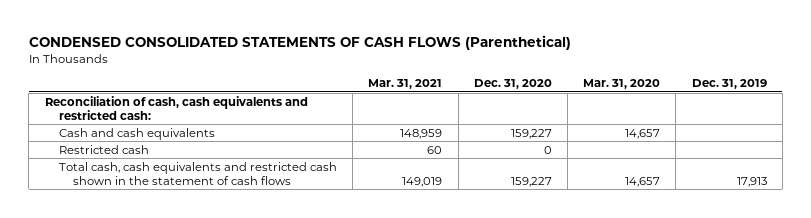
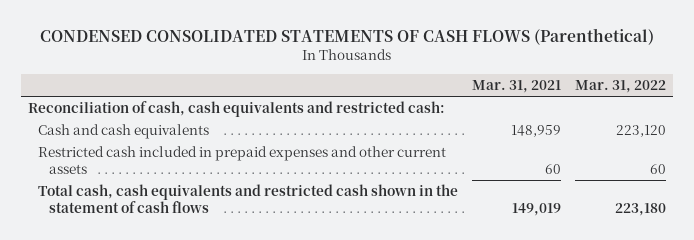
- | Mar. 31, 2021 | Dec. 31, 2020 | Mar. 31, 2020 | Dec. 31, 2019
+ | Mar. 31, 2021 | Mar. 31, 2022
- Restricted cash | 60 | 0 | |
+ Restricted cash included in prepaid expenses and other current assets | 60 | 60

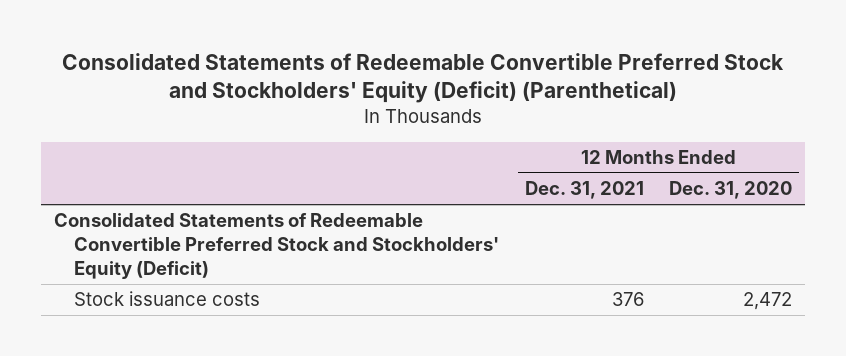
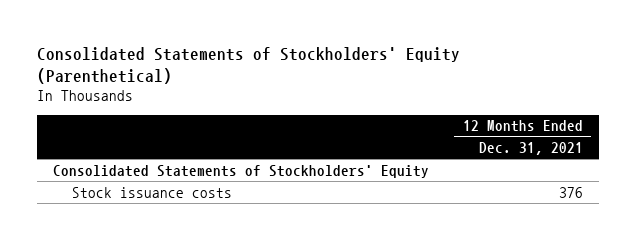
- Consolidated Statements of Redeemable Convertible Preferred Stock and Stockholders' Equity (Deficit) (Parenthetical)
+ Consolidated Statements of Stockholders' Equity (Parenthetical)
- | 12 Months Ended Dec. 31, 2021 | 12 Months Ended Dec. 31, 2020
+ | 12 Months Ended Dec. 31, 2021
- Consolidated Statements of Redeemable Convertible Preferred Stock and Stockholders' Equity (Deficit)
+ Consolidated Statements of Stockholders' Equity

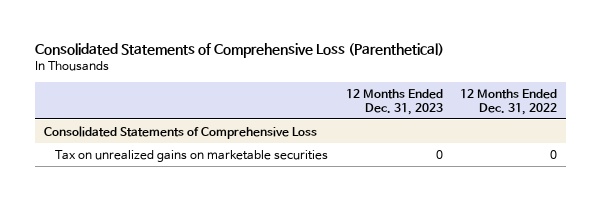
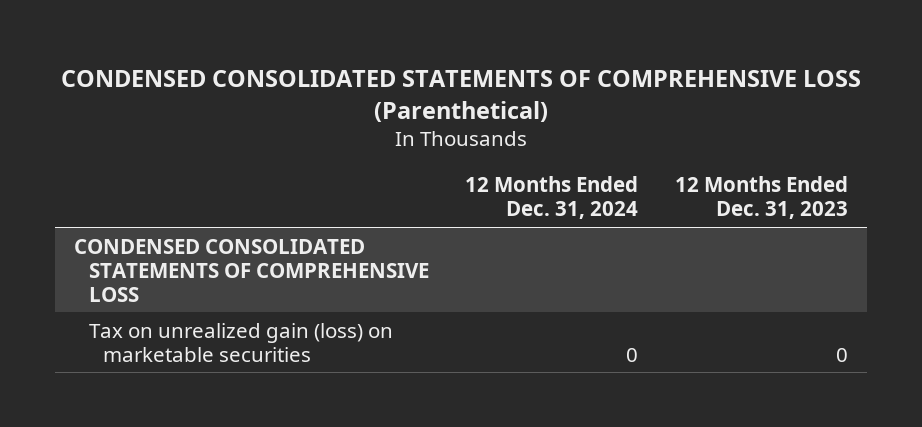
- Consolidated Statements of Comprehensive Loss (Parenthetical)
+ CONDENSED CONSOLIDATED STATEMENTS OF COMPREHENSIVE LOSS (Parenthetical)
- | 12 Months Ended Dec. 31, 2023 | 12 Months Ended Dec. 31, 2022
+ | 12 Months Ended Dec. 31, 2024 | 12 Months Ended Dec. 31, 2023
- Consolidated Statements of Comprehensive Loss
- Tax on unrealized gains on marketable securities | 0 | 0
+ CONDENSED CONSOLIDATED STATEMENTS OF COMPREHENSIVE LOSS
+ Tax on unrealized gain (loss) on marketable securities | 0 | 0

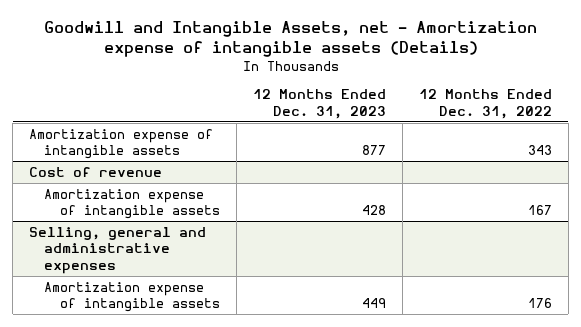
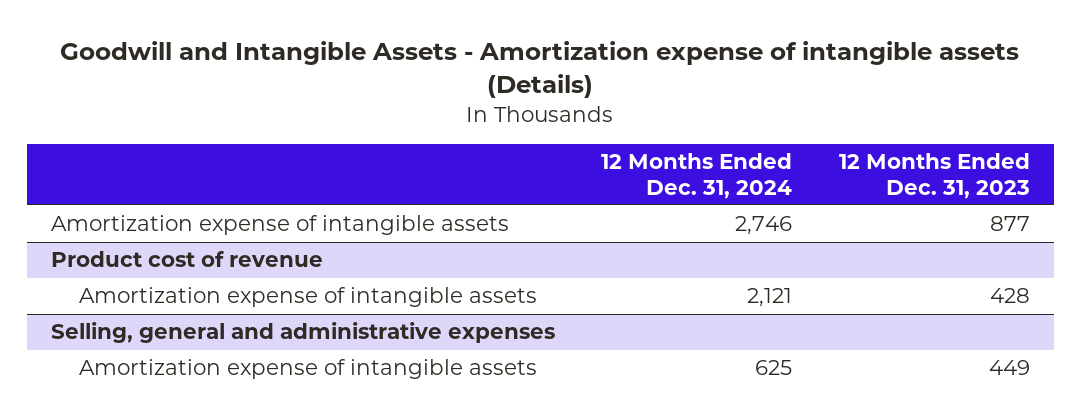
- Goodwill and Intangible Assets, net - Amortization expense of intangible assets (Details)
+ Goodwill and Intangible Assets - Amortization expense of intangible assets (Details)
- | 12 Months Ended Dec. 31, 2023 | 12 Months Ended Dec. 31, 2022
+ | 12 Months Ended Dec. 31, 2024 | 12 Months Ended Dec. 31, 2023
- Cost of revenue
+ Product cost of revenue

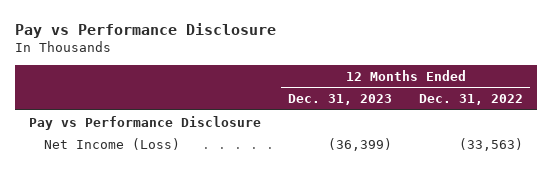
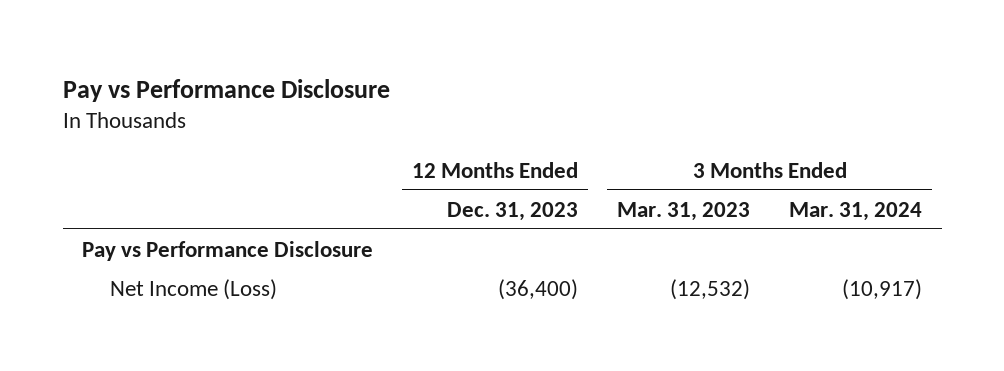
- | 12 Months Ended Dec. 31, 2023 | 12 Months Ended Dec. 31, 2022
+ | 12 Months Ended Dec. 31, 2023 | 3 Months Ended Mar. 31, 2023 | 3 Months Ended Mar. 31, 2024
- Net Income (Loss) | (36,399) | (33,563)
+ Net Income (Loss) | (36,400) | (12,532) | (10,917)

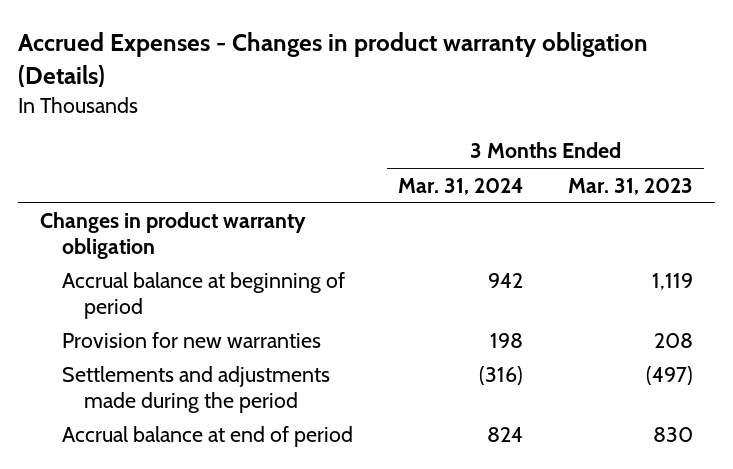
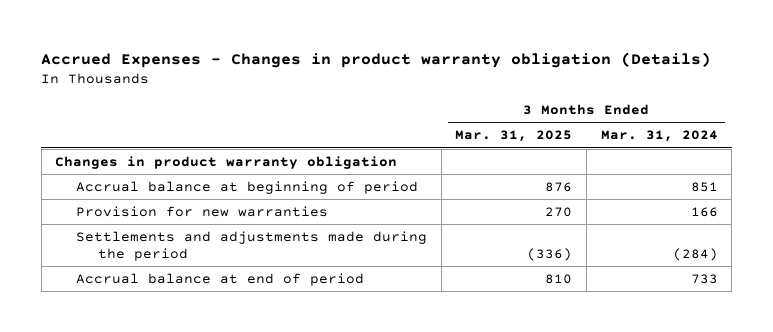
- | 3 Months Ended Mar. 31, 2024 | 3 Months Ended Mar. 31, 2023
+ | 3 Months Ended Mar. 31, 2025 | 3 Months Ended Mar. 31, 2024
- Accrual balance at beginning of period | 942 | 1,119
- Provision for new warranties | 198 | 208
- Settlements and adjustments made during the period | (316) | (497)
- Accrual balance at end of period | 824 | 830
+ Accrual balance at beginning of period | 876 | 851
+ Provision for new warranties | 270 | 166
+ Settlements and adjustments made during the period | (336) | (284)
+ Accrual balance at end of period | 810 | 733

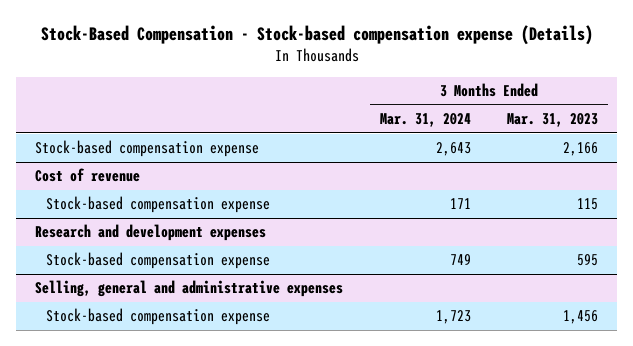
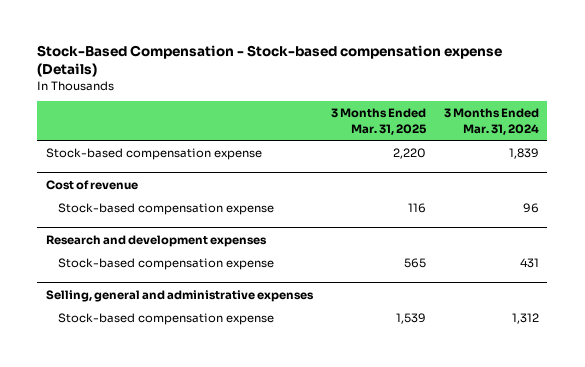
- | 3 Months Ended Mar. 31, 2024 | 3 Months Ended Mar. 31, 2023
+ | 3 Months Ended Mar. 31, 2025 | 3 Months Ended Mar. 31, 2024
- Stock-based compensation expense | 2,643 | 2,166
+ Stock-based compensation expense | 2,220 | 1,839
@ Cost of revenue
- Stock-based compensation expense | 171 | 115
+ Stock-based compensation expense | 116 | 96
@ Research and development expenses
- Stock-based compensation expense | 749 | 595
+ Stock-based compensation expense | 565 | 431
@ Selling, general and administrative expenses
- Stock-based compensation expense | 1,723 | 1,456
+ Stock-based compensation expense | 1,539 | 1,312

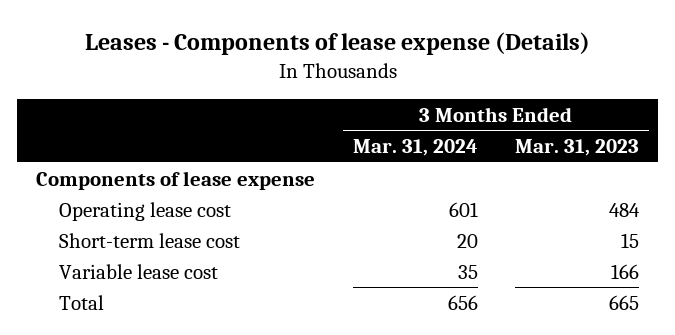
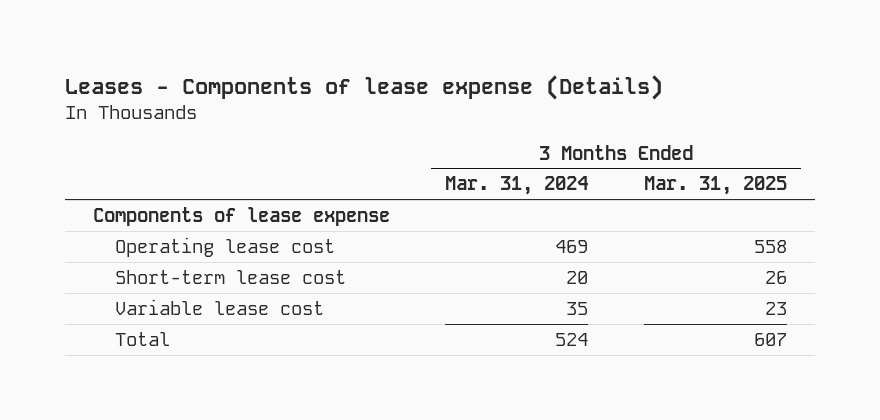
- | 3 Months Ended Mar. 31, 2024 | 3 Months Ended Mar. 31, 2023
+ | 3 Months Ended Mar. 31, 2024 | 3 Months Ended Mar. 31, 2025
- Operating lease cost | 601 | 484
+ Operating lease cost | 469 | 558
- Total | 656 | 665
+ Total | 524 | 607

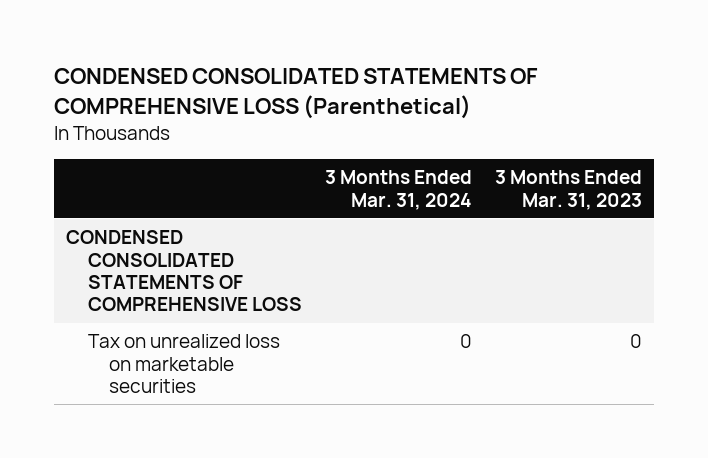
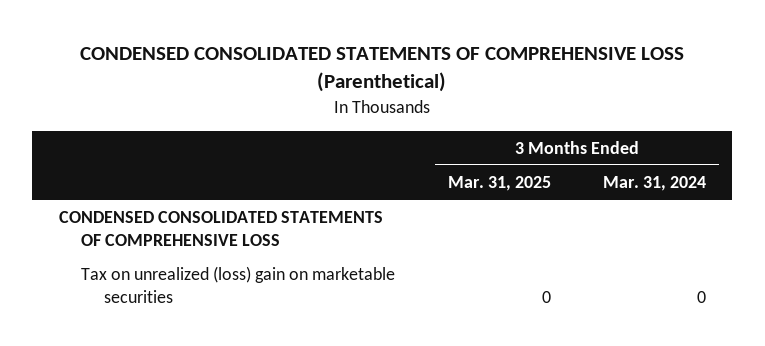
- | 3 Months Ended Mar. 31, 2024 | 3 Months Ended Mar. 31, 2023
+ | 3 Months Ended Mar. 31, 2025 | 3 Months Ended Mar. 31, 2024
- Tax on unrealized loss on marketable securities | 0 | 0
+ Tax on unrealized (loss) gain on marketable securities | 0 | 0

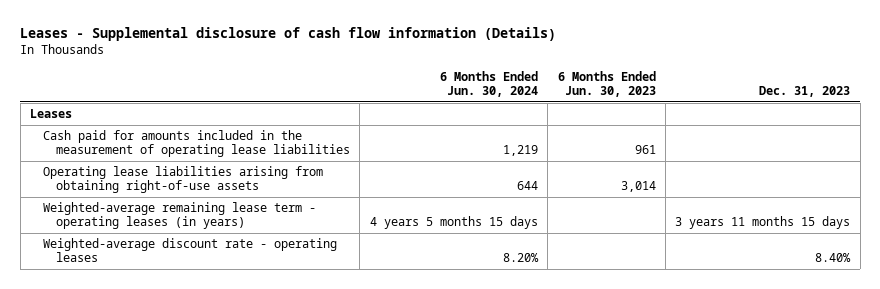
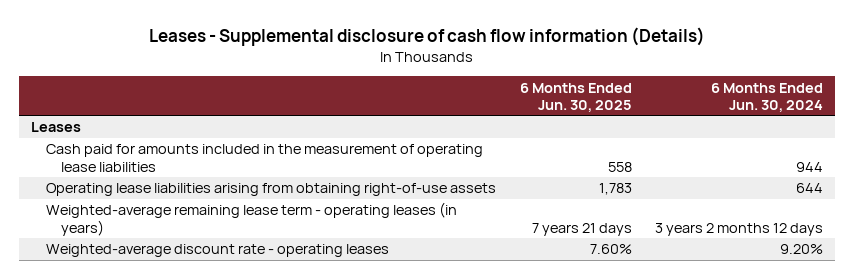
- | 6 Months Ended Jun. 30, 2024 | 6 Months Ended Jun. 30, 2023 | Dec. 31, 2023
+ | 6 Months Ended Jun. 30, 2025 | 6 Months Ended Jun. 30, 2024
- Cash paid for amounts included in the measurement of operating lease liabilities | 1,219 | 961 |
+ Cash paid for amounts included in the measurement of operating lease liabilities | 558 | 944
- Weighted-average remaining lease term - operating leases (in years) | 4 years 5 months 15 days | | 3 years 11 months 15 days
- Weighted-average discount rate - operating leases | 8.20% | | 8.40%
+ Weighted-average remaining lease term - operating leases (in years) | 7 years 21 days | 3 years 2 months 12 days
+ Weighted-average discount rate - operating leases | 7.60% | 9.20%

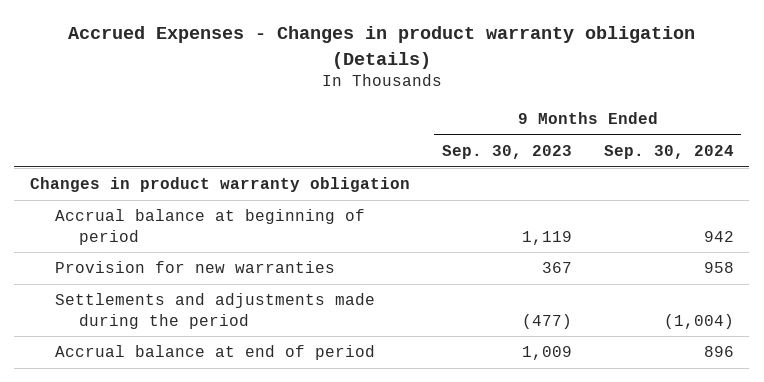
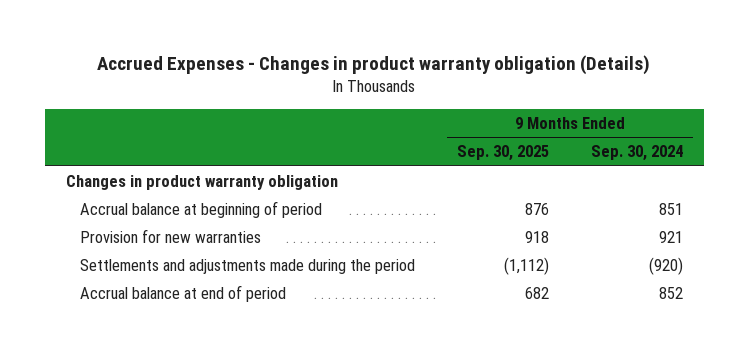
- | 9 Months Ended Sep. 30, 2023 | 9 Months Ended Sep. 30, 2024
+ | 9 Months Ended Sep. 30, 2025 | 9 Months Ended Sep. 30, 2024
- Accrual balance at beginning of period | 1,119 | 942
- Provision for new warranties | 367 | 958
- Settlements and adjustments made during the period | (477) | (1,004)
- Accrual balance at end of period | 1,009 | 896
+ Accrual balance at beginning of period | 876 | 851
+ Provision for new warranties | 918 | 921
+ Settlements and adjustments made during the period | (1,112) | (920)
+ Accrual balance at end of period | 682 | 852

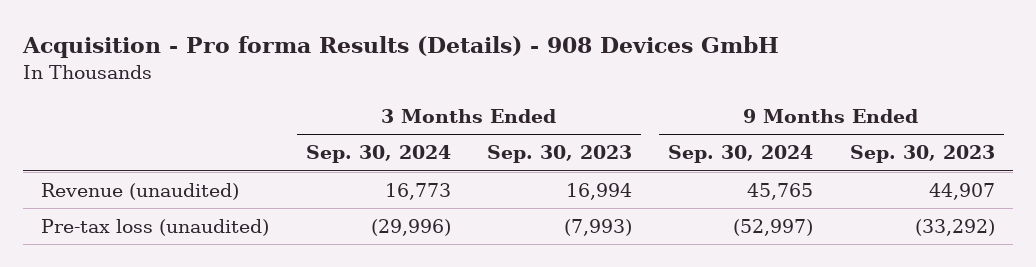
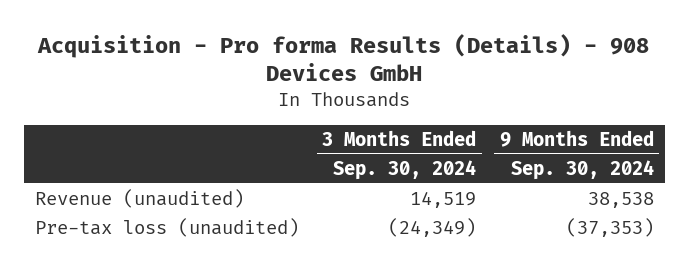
- | 3 Months Ended Sep. 30, 2024 | 3 Months Ended Sep. 30, 2023 | 9 Months Ended Sep. 30, 2024 | 9 Months Ended Sep. 30, 2023
+ | 3 Months Ended Sep. 30, 2024 | 9 Months Ended Sep. 30, 2024
- Revenue (unaudited) | 16,773 | 16,994 | 45,765 | 44,907
- Pre-tax loss (unaudited) | (29,996) | (7,993) | (52,997) | (33,292)
+ Revenue (unaudited) | 14,519 | 38,538
+ Pre-tax loss (unaudited) | (24,349) | (37,353)

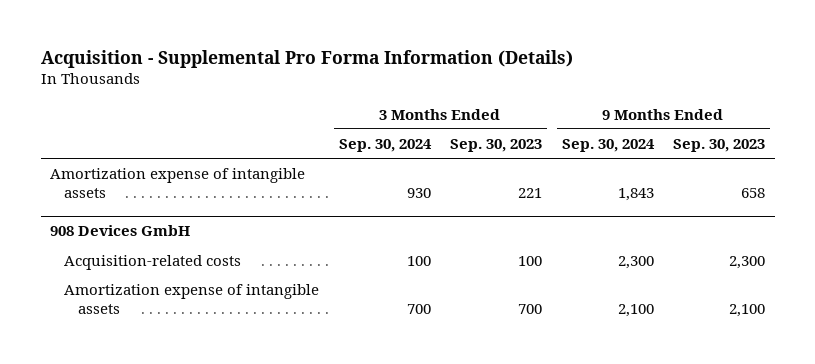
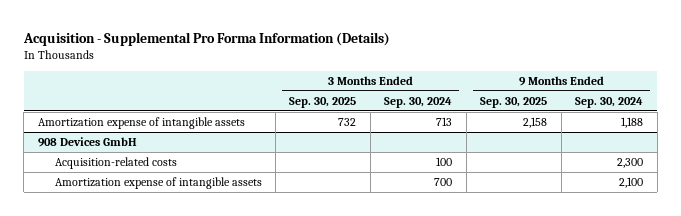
- | 3 Months Ended Sep. 30, 2024 | 3 Months Ended Sep. 30, 2023 | 9 Months Ended Sep. 30, 2024 | 9 Months Ended Sep. 30, 2023
+ | 3 Months Ended Sep. 30, 2025 | 3 Months Ended Sep. 30, 2024 | 9 Months Ended Sep. 30, 2025 | 9 Months Ended Sep. 30, 2024
- Amortization expense of intangible assets | 930 | 221 | 1,843 | 658
+ Amortization expense of intangible assets | 732 | 713 | 2,158 | 1,188

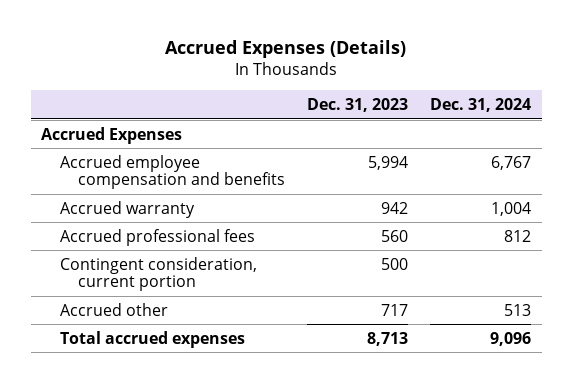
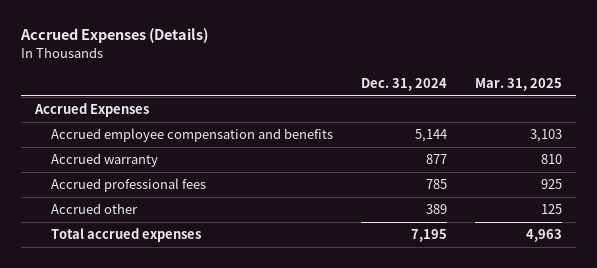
- | Dec. 31, 2023 | Dec. 31, 2024
+ | Dec. 31, 2024 | Mar. 31, 2025
- Accrued employee compensation and benefits | 5,994 | 6,767
- Accrued warranty | 942 | 1,004
- Accrued professional fees | 560 | 812
- Contingent consideration, current portion | 500 |
- Accrued other | 717 | 513
- Total accrued expenses | 8,713 | 9,096
+ Accrued employee compensation and benefits | 5,144 | 3,103
+ Accrued warranty | 877 | 810
+ Accrued professional fees | 785 | 925
+ Accrued other | 389 | 125
+ Total accrued expenses | 7,195 | 4,963

